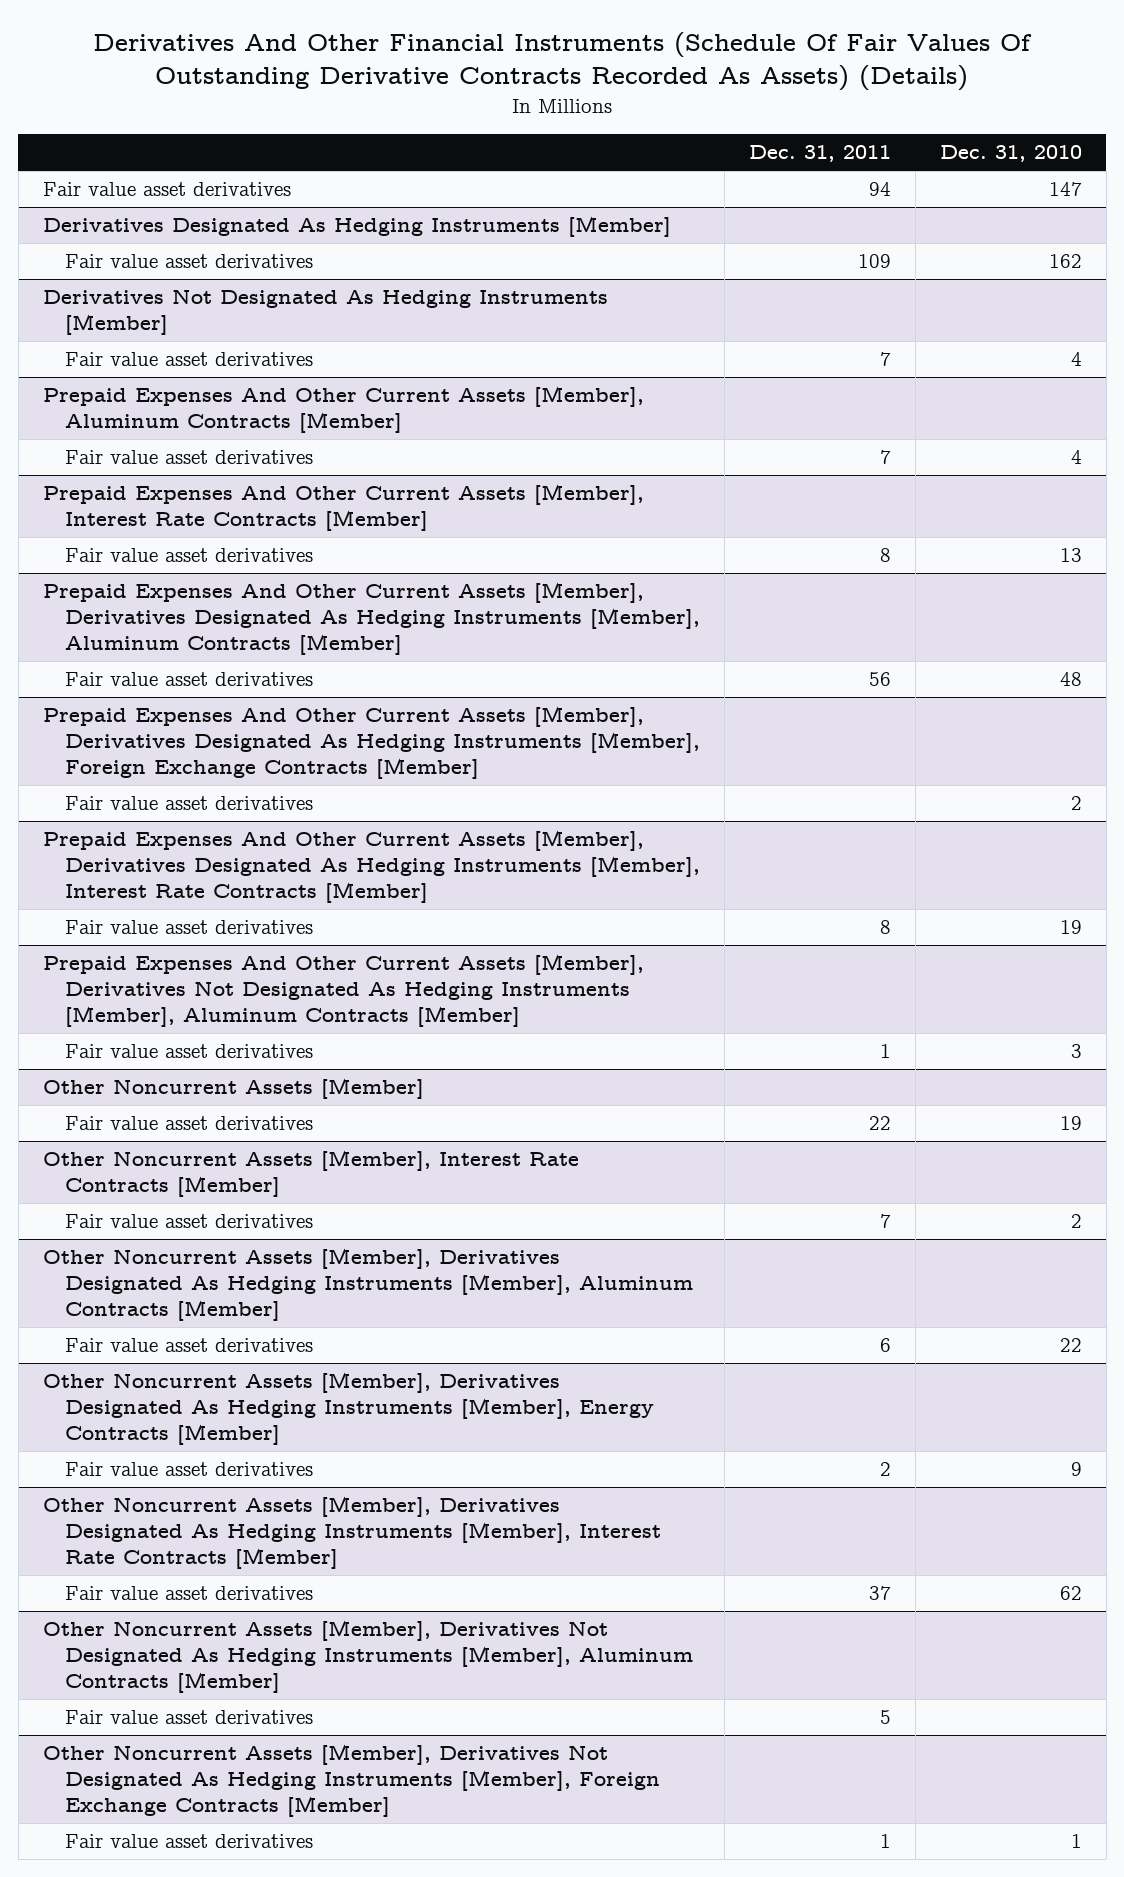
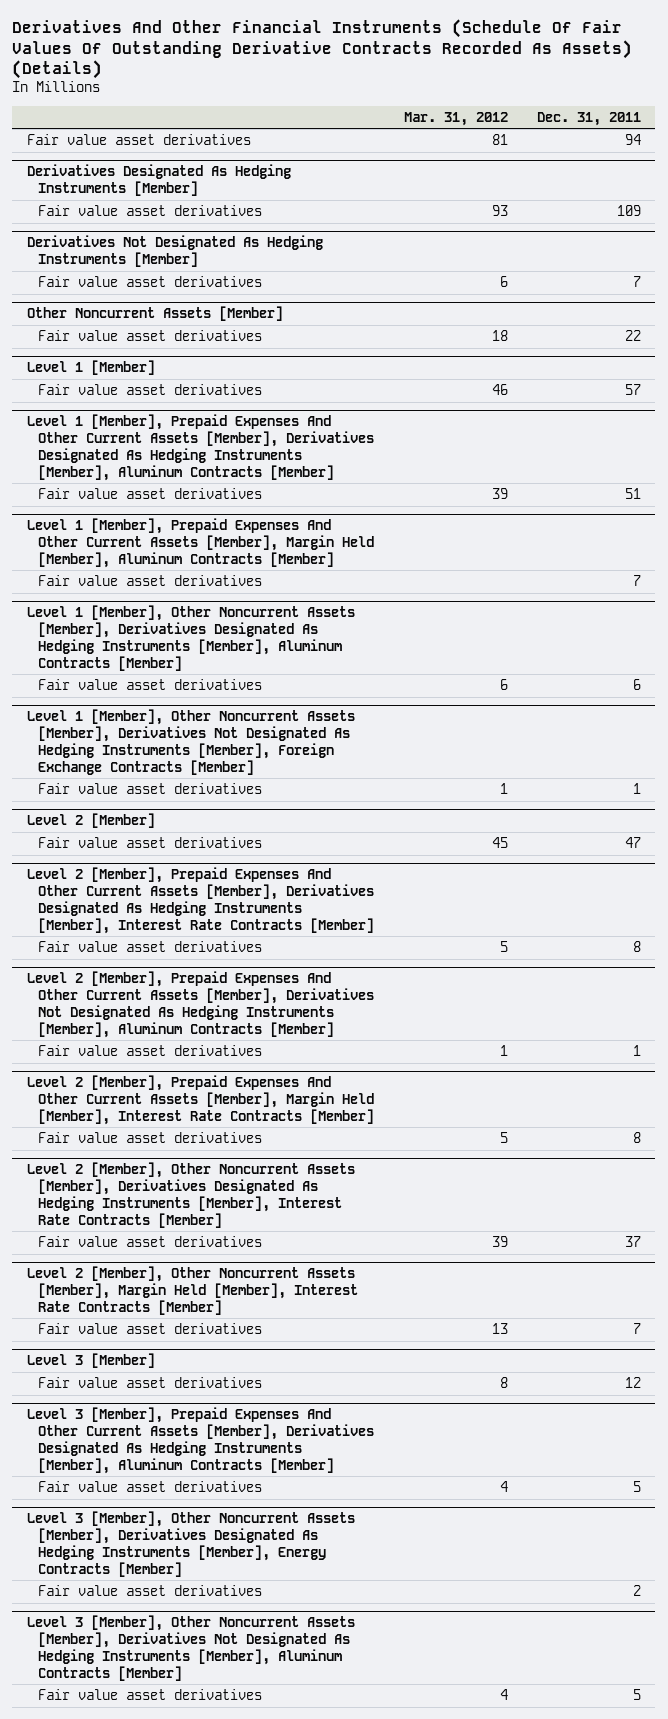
- | Dec. 31, 2011 | Dec. 31, 2010
+ | Mar. 31, 2012 | Dec. 31, 2011
- Prepaid Expenses And Other Current Assets [Member], Aluminum Contracts [Member]
- Fair value asset derivatives | 7 | 4
- Prepaid Expenses And Other Current Assets [Member], Interest Rate Contracts [Member]
- Fair value asset derivatives | 8 | 13
- Prepaid Expenses And Other Current Assets [Member], Derivatives Designated As Hedging Instruments [Member], Aluminum Contracts [Member]
- Fair value asset derivatives | 56 | 48
- Prepaid Expenses And Other Current Assets [Member], Derivatives Designated As Hedging Instruments [Member], Foreign Exchange Contracts [Member]
- Fair value asset derivatives | | 2
- Prepaid Expenses And Other Current Assets [Member], Derivatives Designated As Hedging Instruments [Member], Interest Rate Contracts [Member]
- Fair value asset derivatives | 8 | 19
- Prepaid Expenses And Other Current Assets [Member], Derivatives Not Designated As Hedging Instruments [Member], Aluminum Contracts [Member]
- Fair value asset derivatives | 1 | 3
- Other Noncurrent Assets [Member], Interest Rate Contracts [Member]
+ Level 1 [Member]
+ Fair value asset derivatives | 46 | 57
+ Level 1 [Member], Prepaid Expenses And Other Current Assets [Member], Derivatives Designated As Hedging Instruments [Member], Aluminum Contracts [Member]
+ Fair value asset derivatives | 39 | 51
+ Level 1 [Member], Prepaid Expenses And Other Current Assets [Member], Margin Held [Member], Aluminum Contracts [Member]
- Other Noncurrent Assets [Member], Derivatives Designated As Hedging Instruments [Member], Aluminum Contracts [Member]
+ Level 1 [Member], Other Noncurrent Assets [Member], Derivatives Designated As Hedging Instruments [Member], Aluminum Contracts [Member]
- Other Noncurrent Assets [Member], Derivatives Designated As Hedging Instruments [Member], Energy Contracts [Member]
- Fair value asset derivatives | 2 | 9
- Other Noncurrent Assets [Member], Derivatives Designated As Hedging Instruments [Member], Interest Rate Contracts [Member]
+ Level 1 [Member], Other Noncurrent Assets [Member], Derivatives Not Designated As Hedging Instruments [Member], Foreign Exchange Contracts [Member]
+ Fair value asset derivatives | 1 | 1
+ Level 2 [Member]
+ Fair value asset derivatives | 45 | 47
+ Level 2 [Member], Prepaid Expenses And Other Current Assets [Member], Derivatives Designated As Hedging Instruments [Member], Interest Rate Contracts [Member]
+ Fair value asset derivatives | 5 | 8
+ Level 2 [Member], Prepaid Expenses And Other Current Assets [Member], Derivatives Not Designated As Hedging Instruments [Member], Aluminum Contracts [Member]
+ Fair value asset derivatives | 1 | 1
+ Level 2 [Member], Prepaid Expenses And Other Current Assets [Member], Margin Held [Member], Interest Rate Contracts [Member]
+ Fair value asset derivatives | 5 | 8
+ Level 2 [Member], Other Noncurrent Assets [Member], Derivatives Designated As Hedging Instruments [Member], Interest Rate Contracts [Member]
- Other Noncurrent Assets [Member], Derivatives Not Designated As Hedging Instruments [Member], Aluminum Contracts [Member]
+ Level 2 [Member], Other Noncurrent Assets [Member], Margin Held [Member], Interest Rate Contracts [Member]
+ Fair value asset derivatives | 13 | 7
+ Level 3 [Member]
+ Fair value asset derivatives | 8 | 12
+ Level 3 [Member], Prepaid Expenses And Other Current Assets [Member], Derivatives Designated As Hedging Instruments [Member], Aluminum Contracts [Member]
- Other Noncurrent Assets [Member], Derivatives Not Designated As Hedging Instruments [Member], Foreign Exchange Contracts [Member]
- Fair value asset derivatives | 1 | 1
+ Level 3 [Member], Other Noncurrent Assets [Member], Derivatives Designated As Hedging Instruments [Member], Energy Contracts [Member]
+ Fair value asset derivatives | | 2
+ Level 3 [Member], Other Noncurrent Assets [Member], Derivatives Not Designated As Hedging Instruments [Member], Aluminum Contracts [Member]
+ Fair value asset derivatives | 4 | 5

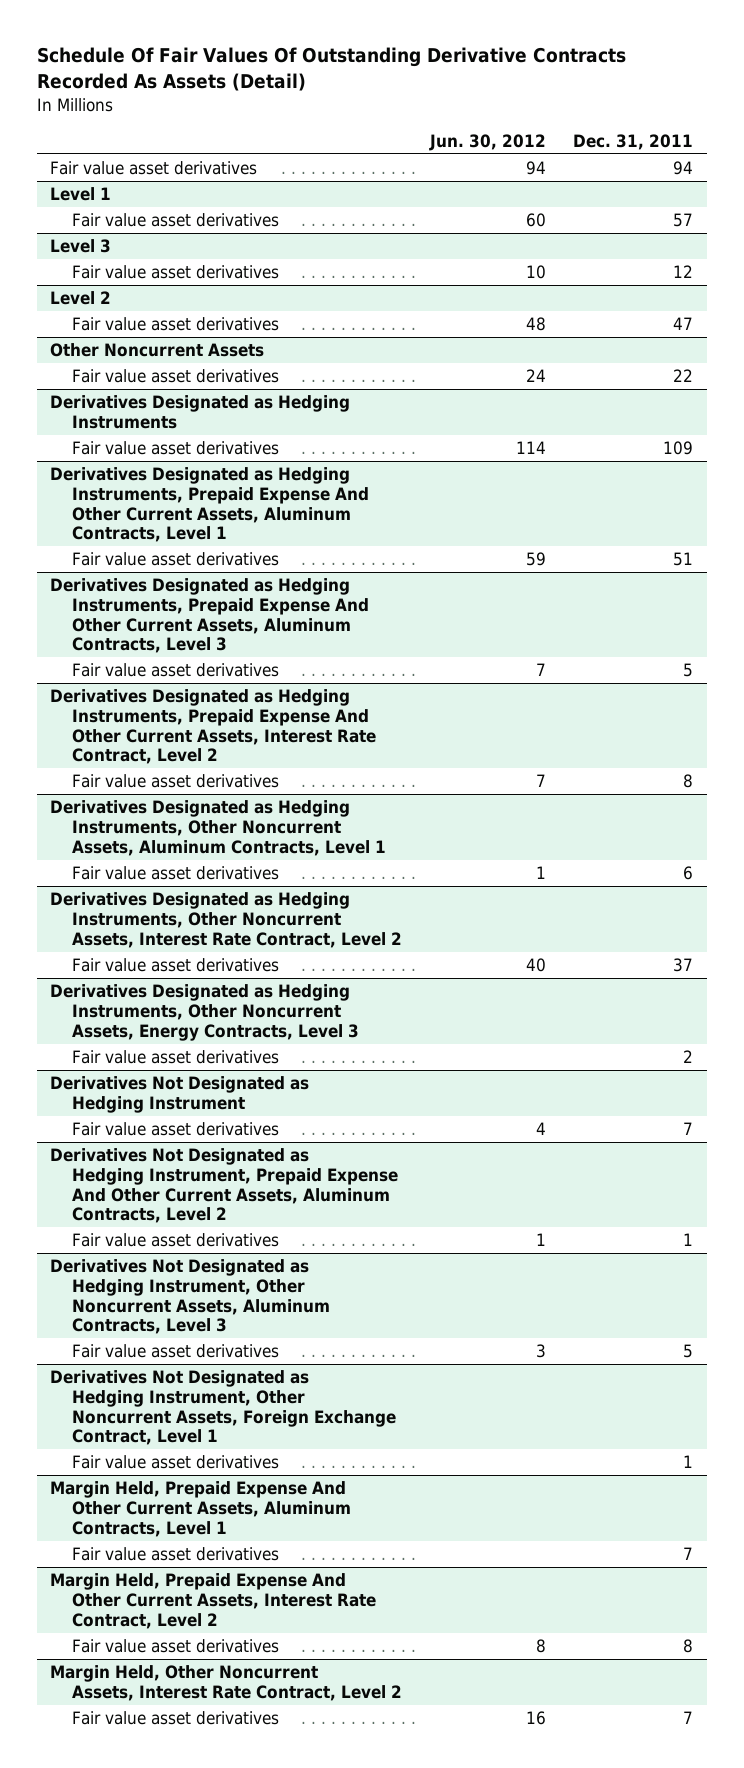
- Derivatives And Other Financial Instruments (Schedule Of Fair Values Of Outstanding Derivative Contracts Recorded As Assets) (Details)
+ Schedule Of Fair Values Of Outstanding Derivative Contracts Recorded As Assets (Detail)
- | Mar. 31, 2012 | Dec. 31, 2011
+ | Jun. 30, 2012 | Dec. 31, 2011
- Derivatives Designated As Hedging Instruments [Member]
- Fair value asset derivatives | 93 | 109
- Derivatives Not Designated As Hedging Instruments [Member]
- Fair value asset derivatives | 6 | 7
- Other Noncurrent Assets [Member]
- Fair value asset derivatives | 18 | 22
- Level 1 [Member]
+ Level 1
- Level 1 [Member], Prepaid Expenses And Other Current Assets [Member], Derivatives Designated As Hedging Instruments [Member], Aluminum Contracts [Member]
+ Level 3
+ Fair value asset derivatives | 10 | 12
+ Level 2
+ Fair value asset derivatives | 48 | 47
+ Other Noncurrent Assets
+ Fair value asset derivatives | 24 | 22
+ Derivatives Designated as Hedging Instruments
+ Fair value asset derivatives | 114 | 109
+ Derivatives Designated as Hedging Instruments, Prepaid Expense And Other Current Assets, Aluminum Contracts, Level 1
- Level 1 [Member], Prepaid Expenses And Other Current Assets [Member], Margin Held [Member], Aluminum Contracts [Member]
- Fair value asset derivatives | | 7
- Level 1 [Member], Other Noncurrent Assets [Member], Derivatives Designated As Hedging Instruments [Member], Aluminum Contracts [Member]
+ Derivatives Designated as Hedging Instruments, Prepaid Expense And Other Current Assets, Aluminum Contracts, Level 3
+ Fair value asset derivatives | 7 | 5
+ Derivatives Designated as Hedging Instruments, Prepaid Expense And Other Current Assets, Interest Rate Contract, Level 2
+ Fair value asset derivatives | 7 | 8
+ Derivatives Designated as Hedging Instruments, Other Noncurrent Assets, Aluminum Contracts, Level 1
- Level 1 [Member], Other Noncurrent Assets [Member], Derivatives Not Designated As Hedging Instruments [Member], Foreign Exchange Contracts [Member]
+ Derivatives Designated as Hedging Instruments, Other Noncurrent Assets, Interest Rate Contract, Level 2
+ Fair value asset derivatives | 40 | 37
+ Derivatives Designated as Hedging Instruments, Other Noncurrent Assets, Energy Contracts, Level 3
+ Fair value asset derivatives | | 2
+ Derivatives Not Designated as Hedging Instrument
+ Fair value asset derivatives | 4 | 7
+ Derivatives Not Designated as Hedging Instrument, Prepaid Expense And Other Current Assets, Aluminum Contracts, Level 2
- Level 2 [Member]
- Fair value asset derivatives | 45 | 47
- Level 2 [Member], Prepaid Expenses And Other Current Assets [Member], Derivatives Designated As Hedging Instruments [Member], Interest Rate Contracts [Member]
- Fair value asset derivatives | 5 | 8
- Level 2 [Member], Prepaid Expenses And Other Current Assets [Member], Derivatives Not Designated As Hedging Instruments [Member], Aluminum Contracts [Member]
+ Derivatives Not Designated as Hedging Instrument, Other Noncurrent Assets, Aluminum Contracts, Level 3
+ Fair value asset derivatives | 3 | 5
+ Derivatives Not Designated as Hedging Instrument, Other Noncurrent Assets, Foreign Exchange Contract, Level 1
- Level 2 [Member], Prepaid Expenses And Other Current Assets [Member], Margin Held [Member], Interest Rate Contracts [Member]
+ Margin Held, Prepaid Expense And Other Current Assets, Aluminum Contracts, Level 1
+ Fair value asset derivatives | | 7
+ Margin Held, Prepaid Expense And Other Current Assets, Interest Rate Contract, Level 2
- Level 2 [Member], Other Noncurrent Assets [Member], Derivatives Designated As Hedging Instruments [Member], Interest Rate Contracts [Member]
- Fair value asset derivatives | 39 | 37
- Level 2 [Member], Other Noncurrent Assets [Member], Margin Held [Member], Interest Rate Contracts [Member]
+ Margin Held, Other Noncurrent Assets, Interest Rate Contract, Level 2
- Level 3 [Member]
- Fair value asset derivatives | 8 | 12
- Level 3 [Member], Prepaid Expenses And Other Current Assets [Member], Derivatives Designated As Hedging Instruments [Member], Aluminum Contracts [Member]
- Fair value asset derivatives | 4 | 5
- Level 3 [Member], Other Noncurrent Assets [Member], Derivatives Designated As Hedging Instruments [Member], Energy Contracts [Member]
- Fair value asset derivatives | | 2
- Level 3 [Member], Other Noncurrent Assets [Member], Derivatives Not Designated As Hedging Instruments [Member], Aluminum Contracts [Member]
- Fair value asset derivatives | 4 | 5

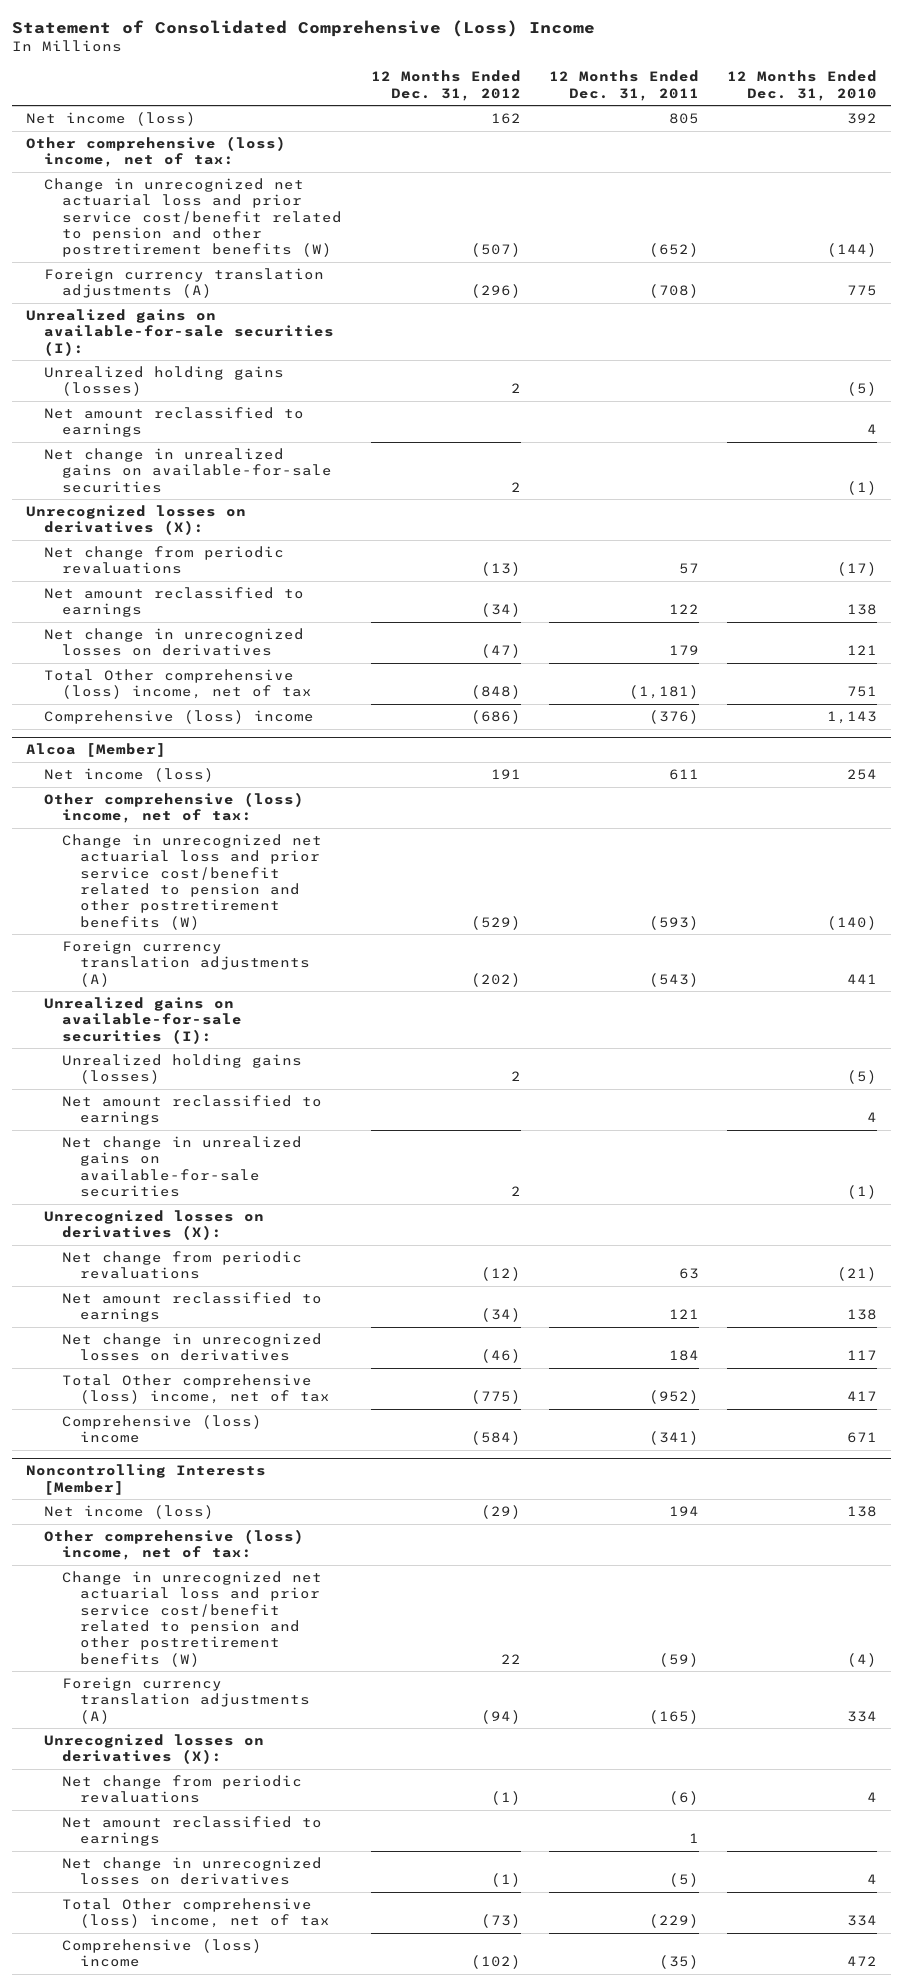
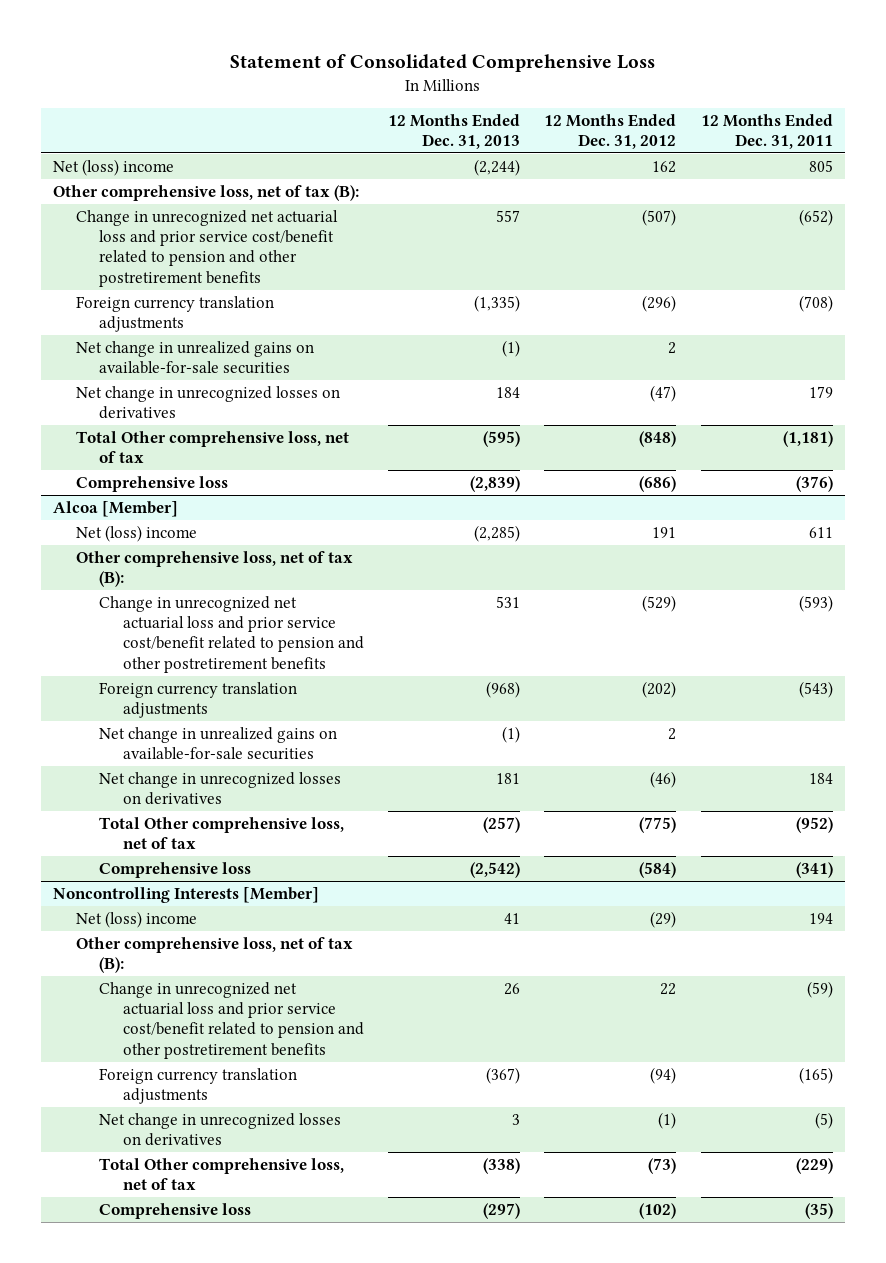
- Statement of Consolidated Comprehensive (Loss) Income
+ Statement of Consolidated Comprehensive Loss
- | 12 Months Ended Dec. 31, 2012 | 12 Months Ended Dec. 31, 2011 | 12 Months Ended Dec. 31, 2010
+ | 12 Months Ended Dec. 31, 2013 | 12 Months Ended Dec. 31, 2012 | 12 Months Ended Dec. 31, 2011
- Net income (loss) | 162 | 805 | 392
- Other comprehensive (loss) income, net of tax:
- Change in unrecognized net actuarial loss and prior service cost/benefit related to pension and other postretirement benefits (W) | (507) | (652) | (144)
- Foreign currency translation adjustments (A) | (296) | (708) | 775
- Unrealized gains on available-for-sale securities (I):
- Unrealized holding gains (losses) | 2 | | (5)
- Net amount reclassified to earnings | | | 4
+ Net (loss) income | (2,244) | 162 | 805
+ Other comprehensive loss, net of tax (B):
+ Change in unrecognized net actuarial loss and prior service cost/benefit related to pension and other postretirement benefits | 557 | (507) | (652)
+ Foreign currency translation adjustments | (1,335) | (296) | (708)
- Unrecognized losses on derivatives (X):
- Net change from periodic revaluations | (13) | 57 | (17)
- Net amount reclassified to earnings | (34) | 122 | 138
- Total Other comprehensive (loss) income, net of tax | (848) | (1,181) | 751
- Comprehensive (loss) income | (686) | (376) | 1,143
+ Total Other comprehensive loss, net of tax | (595) | (848) | (1,181)
+ Comprehensive loss | (2,839) | (686) | (376)
@ Alcoa [Member]
- Net income (loss) | 191 | 611 | 254
- Other comprehensive (loss) income, net of tax:
- Change in unrecognized net actuarial loss and prior service cost/benefit related to pension and other postretirement benefits (W) | (529) | (593) | (140)
- Foreign currency translation adjustments (A) | (202) | (543) | 441
- Unrealized gains on available-for-sale securities (I):
- Unrealized holding gains (losses) | 2 | | (5)
- Net amount reclassified to earnings | | | 4
+ Net (loss) income | (2,285) | 191 | 611
+ Other comprehensive loss, net of tax (B):
+ Change in unrecognized net actuarial loss and prior service cost/benefit related to pension and other postretirement benefits | 531 | (529) | (593)
+ Foreign currency translation adjustments | (968) | (202) | (543)
- Unrecognized losses on derivatives (X):
- Net change from periodic revaluations | (12) | 63 | (21)
- Net amount reclassified to earnings | (34) | 121 | 138
- Total Other comprehensive (loss) income, net of tax | (775) | (952) | 417
- Comprehensive (loss) income | (584) | (341) | 671
+ Total Other comprehensive loss, net of tax | (257) | (775) | (952)
+ Comprehensive loss | (2,542) | (584) | (341)
@ Noncontrolling Interests [Member]
- Net income (loss) | (29) | 194 | 138
- Other comprehensive (loss) income, net of tax:
- Change in unrecognized net actuarial loss and prior service cost/benefit related to pension and other postretirement benefits (W) | 22 | (59) | (4)
- Foreign currency translation adjustments (A) | (94) | (165) | 334
- Unrecognized losses on derivatives (X):
- Net change from periodic revaluations | (1) | (6) | 4
- Net amount reclassified to earnings | | 1 |
+ Net (loss) income | 41 | (29) | 194
+ Other comprehensive loss, net of tax (B):
+ Change in unrecognized net actuarial loss and prior service cost/benefit related to pension and other postretirement benefits | 26 | 22 | (59)
+ Foreign currency translation adjustments | (367) | (94) | (165)
- Total Other comprehensive (loss) income, net of tax | (73) | (229) | 334
- Comprehensive (loss) income | (102) | (35) | 472
+ Total Other comprehensive loss, net of tax | (338) | (73) | (229)
+ Comprehensive loss | (297) | (102) | (35)

